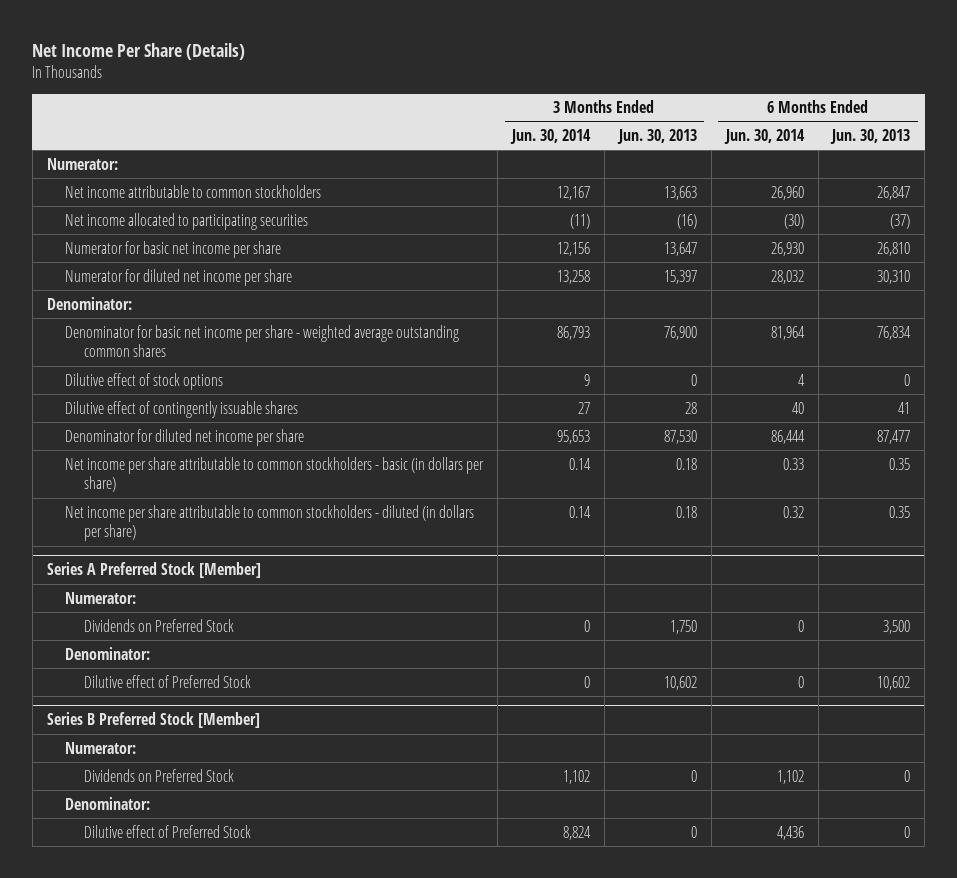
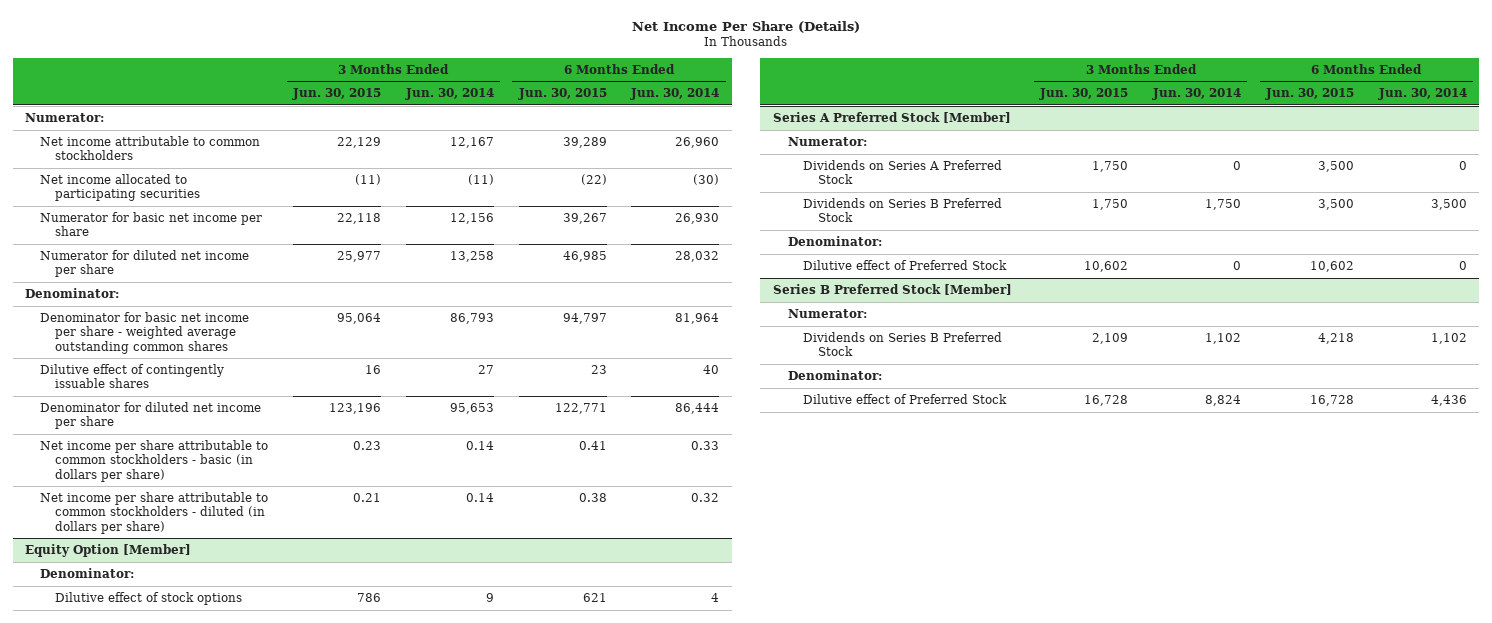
- | 3 Months Ended Jun. 30, 2014 | 3 Months Ended Jun. 30, 2013 | 6 Months Ended Jun. 30, 2014 | 6 Months Ended Jun. 30, 2013
+ | 3 Months Ended Jun. 30, 2015 | 3 Months Ended Jun. 30, 2014 | 6 Months Ended Jun. 30, 2015 | 6 Months Ended Jun. 30, 2014
- Dilutive effect of stock options | 9 | 0 | 4 | 0
+ Equity Option [Member]
+ Denominator:
+ Dilutive effect of stock options | 786 | 9 | 621 | 4
@ Series A Preferred Stock [Member]
- Dividends on Preferred Stock | 0 | 1,750 | 0 | 3,500
+ Dividends on Series A Preferred Stock | 1,750 | 0 | 3,500 | 0
+ Dividends on Series B Preferred Stock | 1,750 | 1,750 | 3,500 | 3,500
@ Series B Preferred Stock [Member]
- Dividends on Preferred Stock | 1,102 | 0 | 1,102 | 0
+ Dividends on Series B Preferred Stock | 2,109 | 1,102 | 4,218 | 1,102

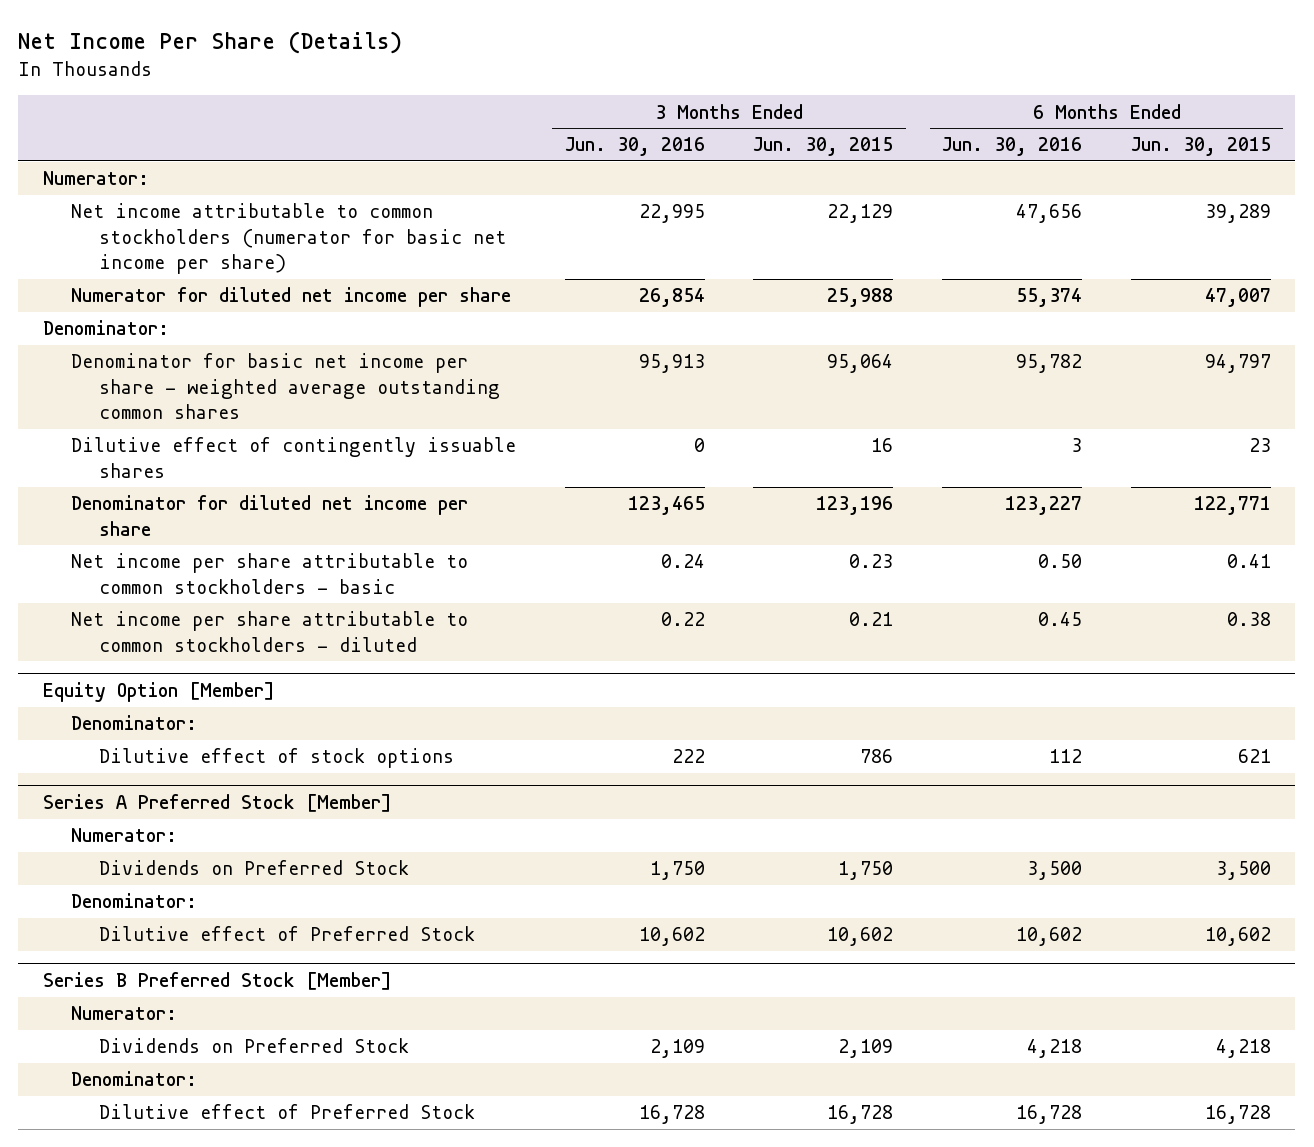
- | 3 Months Ended Jun. 30, 2015 | 3 Months Ended Jun. 30, 2014 | 6 Months Ended Jun. 30, 2015 | 6 Months Ended Jun. 30, 2014
+ | 3 Months Ended Jun. 30, 2016 | 3 Months Ended Jun. 30, 2015 | 6 Months Ended Jun. 30, 2016 | 6 Months Ended Jun. 30, 2015
- Net income attributable to common stockholders | 22,129 | 12,167 | 39,289 | 26,960
- Net income allocated to participating securities | (11) | (11) | (22) | (30)
- Numerator for basic net income per share | 22,118 | 12,156 | 39,267 | 26,930
- Numerator for diluted net income per share | 25,977 | 13,258 | 46,985 | 28,032
+ Net income attributable to common stockholders (numerator for basic net income per share) | 22,995 | 22,129 | 47,656 | 39,289
+ Numerator for diluted net income per share | 26,854 | 25,988 | 55,374 | 47,007
- Net income per share attributable to common stockholders - basic (in dollars per share) | 0.23 | 0.14 | 0.41 | 0.33
- Net income per share attributable to common stockholders - diluted (in dollars per share) | 0.21 | 0.14 | 0.38 | 0.32
+ Net income per share attributable to common stockholders - basic | 0.24 | 0.23 | 0.50 | 0.41
+ Net income per share attributable to common stockholders - diluted | 0.22 | 0.21 | 0.45 | 0.38
@ Series A Preferred Stock [Member]
- Dividends on Series A Preferred Stock | 1,750 | 0 | 3,500 | 0
- Dividends on Series B Preferred Stock | 1,750 | 1,750 | 3,500 | 3,500
+ Dividends on Preferred Stock | 1,750 | 1,750 | 3,500 | 3,500
@ Series B Preferred Stock [Member]
- Dividends on Series B Preferred Stock | 2,109 | 1,102 | 4,218 | 1,102
+ Dividends on Preferred Stock | 2,109 | 2,109 | 4,218 | 4,218

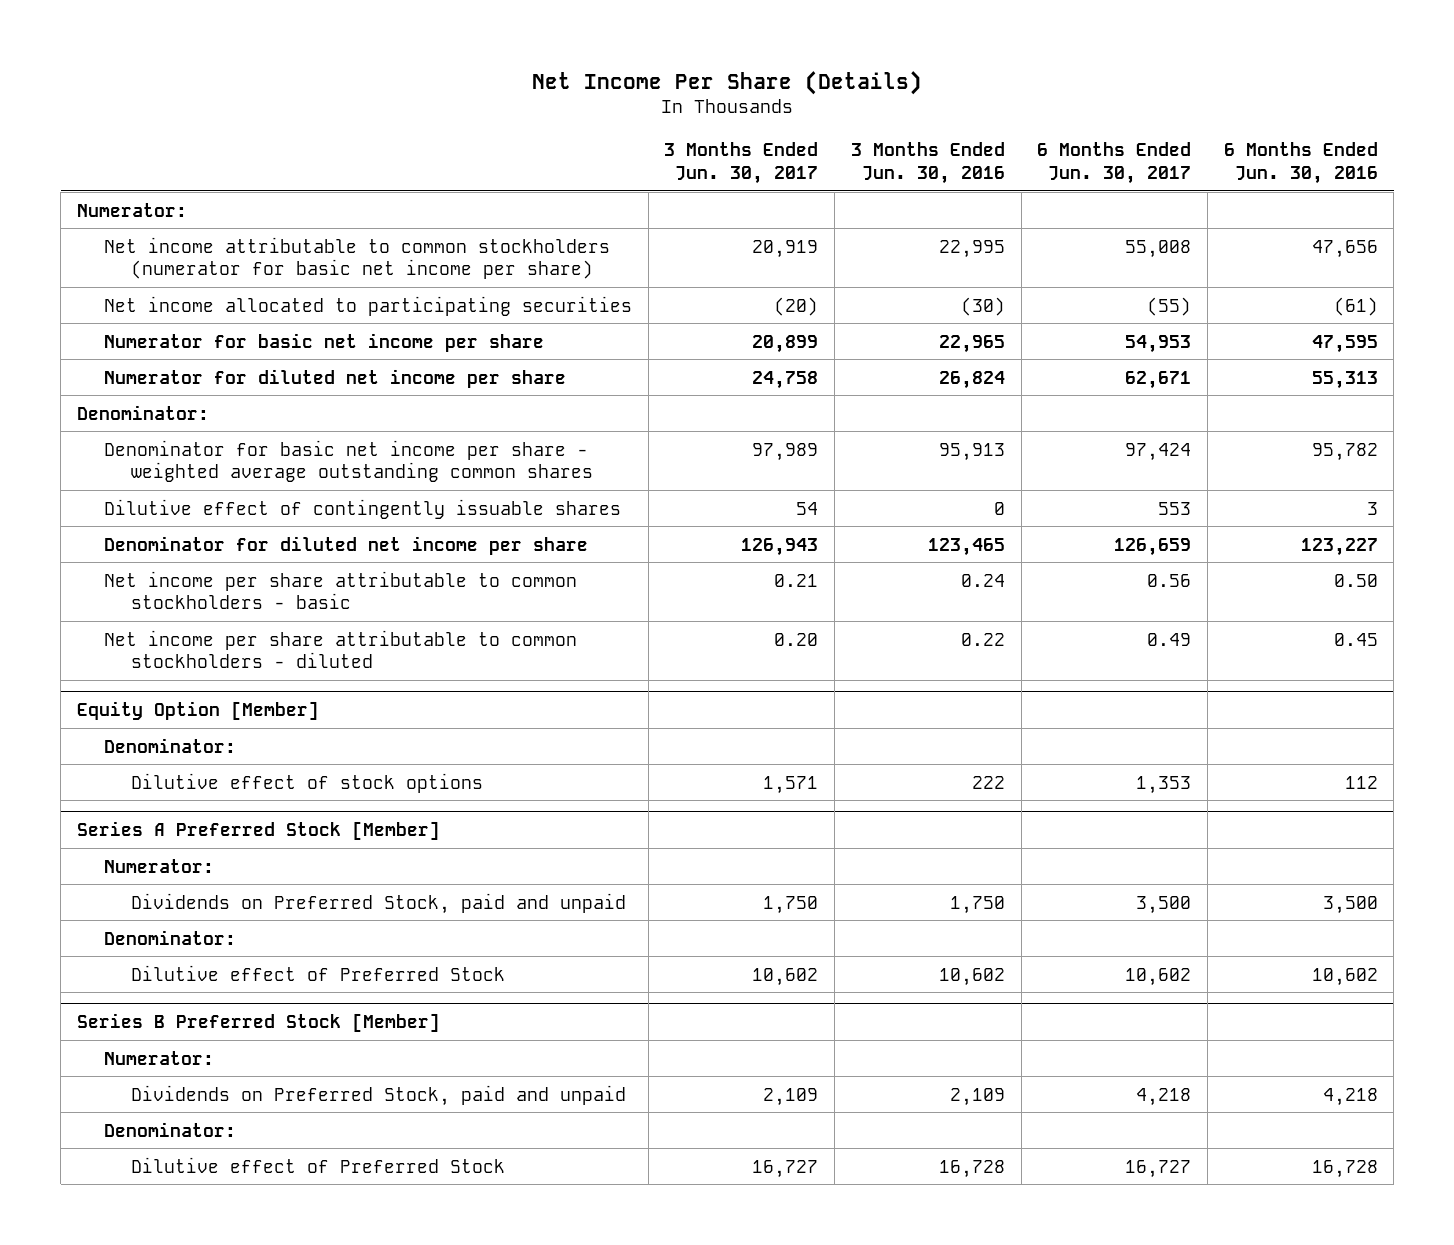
- | 3 Months Ended Jun. 30, 2016 | 3 Months Ended Jun. 30, 2015 | 6 Months Ended Jun. 30, 2016 | 6 Months Ended Jun. 30, 2015
+ | 3 Months Ended Jun. 30, 2017 | 3 Months Ended Jun. 30, 2016 | 6 Months Ended Jun. 30, 2017 | 6 Months Ended Jun. 30, 2016
- Numerator for diluted net income per share | 26,854 | 25,988 | 55,374 | 47,007
+ Net income allocated to participating securities | (20) | (30) | (55) | (61)
+ Numerator for basic net income per share | 20,899 | 22,965 | 54,953 | 47,595
+ Numerator for diluted net income per share | 24,758 | 26,824 | 62,671 | 55,313
@ Series A Preferred Stock [Member]
- Dividends on Preferred Stock | 1,750 | 1,750 | 3,500 | 3,500
+ Dividends on Preferred Stock, paid and unpaid | 1,750 | 1,750 | 3,500 | 3,500
@ Series B Preferred Stock [Member]
- Dividends on Preferred Stock | 2,109 | 2,109 | 4,218 | 4,218
+ Dividends on Preferred Stock, paid and unpaid | 2,109 | 2,109 | 4,218 | 4,218

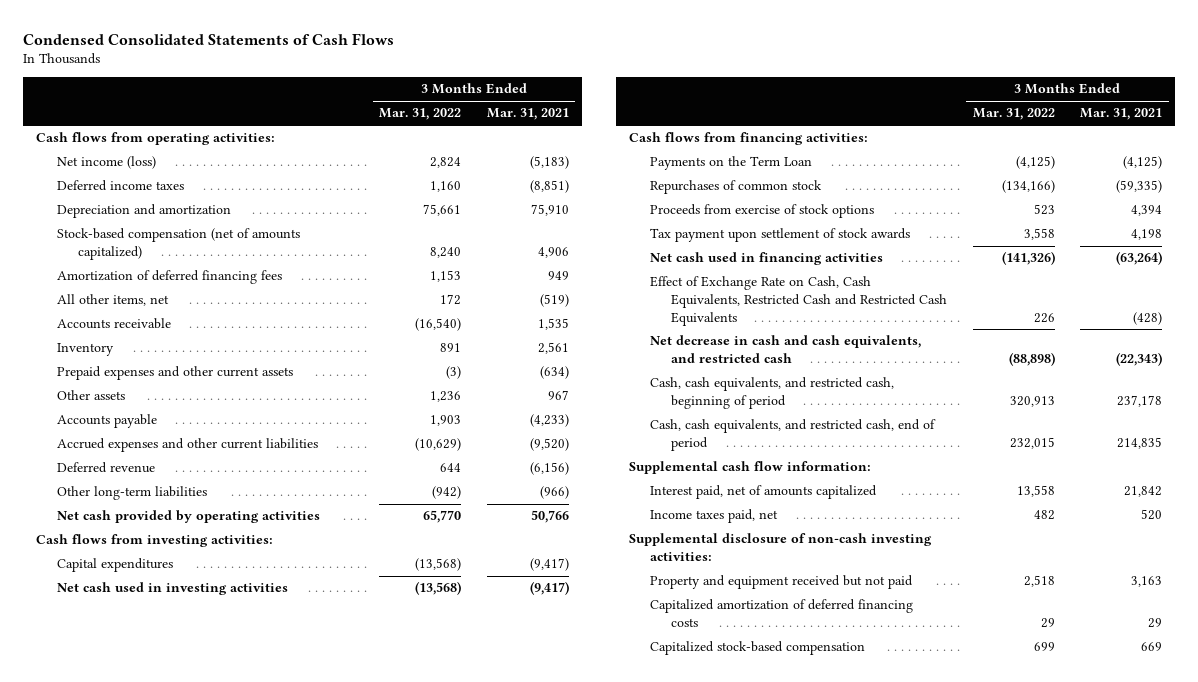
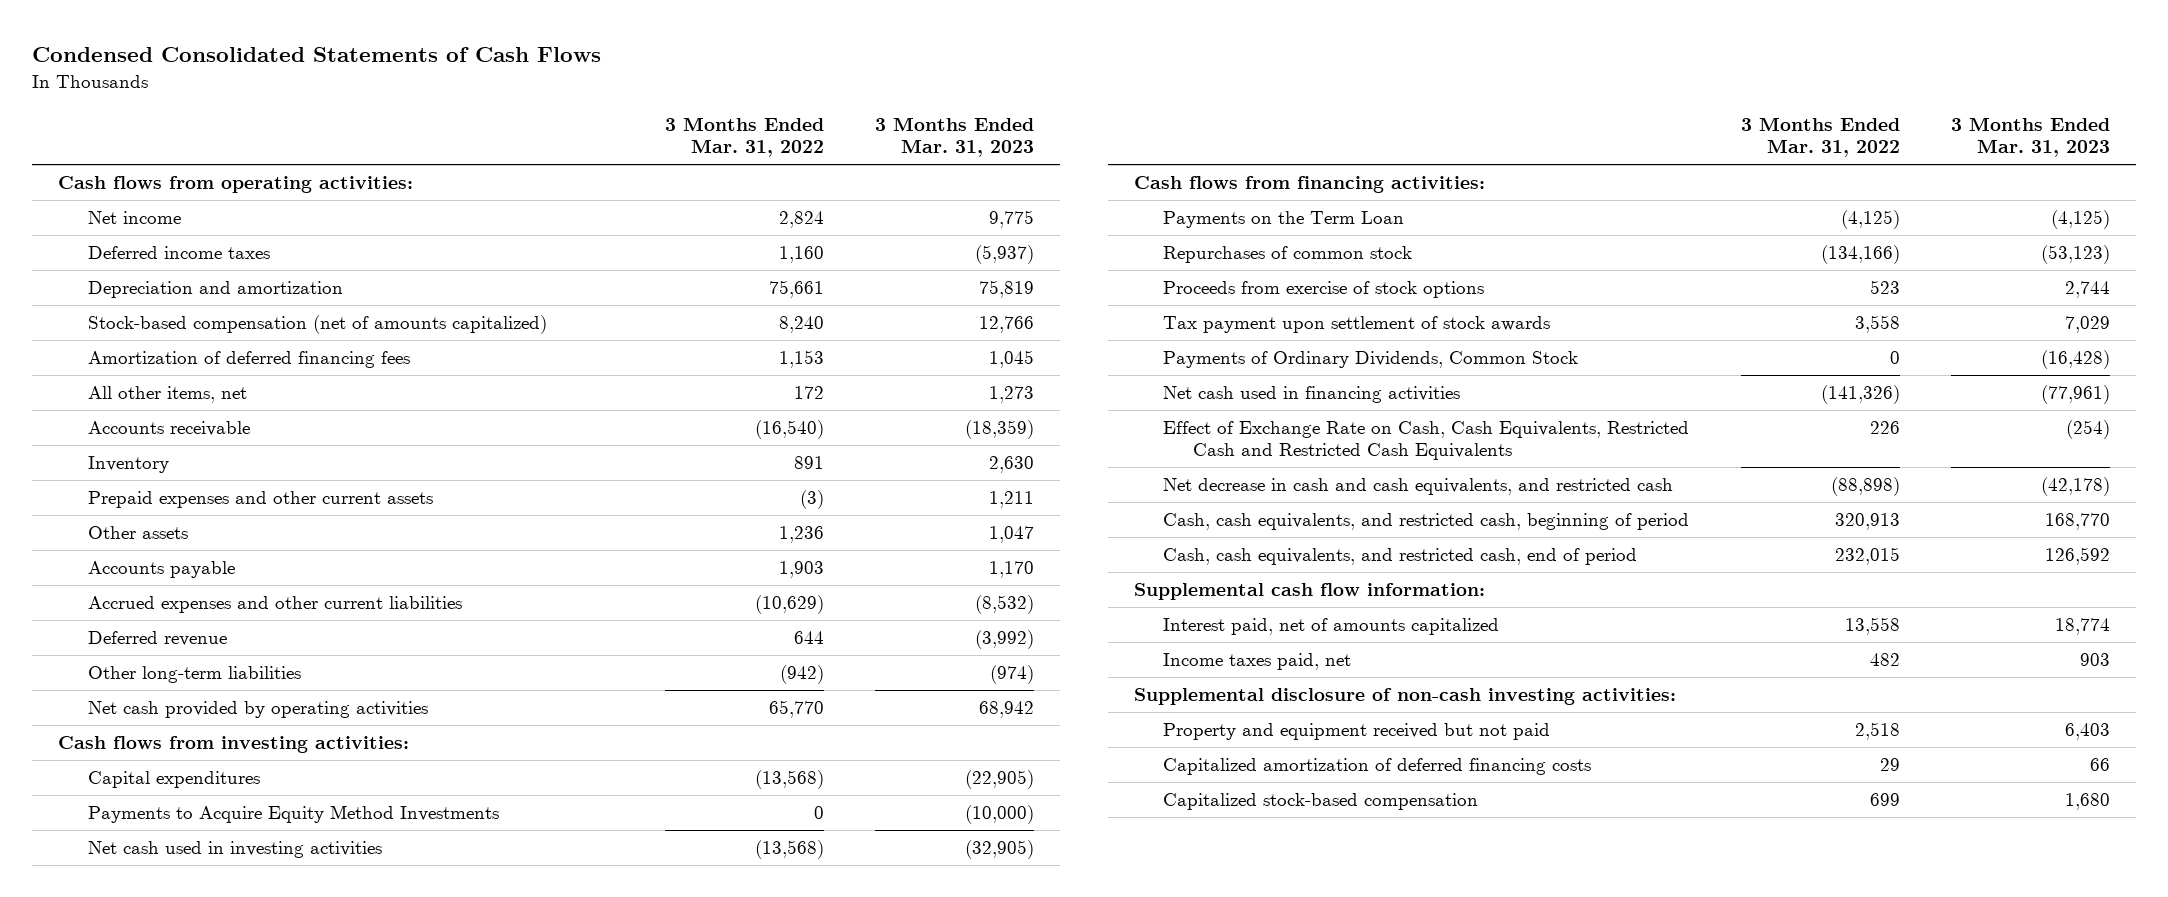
- | 3 Months Ended Mar. 31, 2022 | 3 Months Ended Mar. 31, 2021
+ | 3 Months Ended Mar. 31, 2022 | 3 Months Ended Mar. 31, 2023
- Net income (loss) | 2,824 | (5,183)
+ Net income | 2,824 | 9,775
+ Payments to Acquire Equity Method Investments | 0 | (10,000)
+ Payments of Ordinary Dividends, Common Stock | 0 | (16,428)

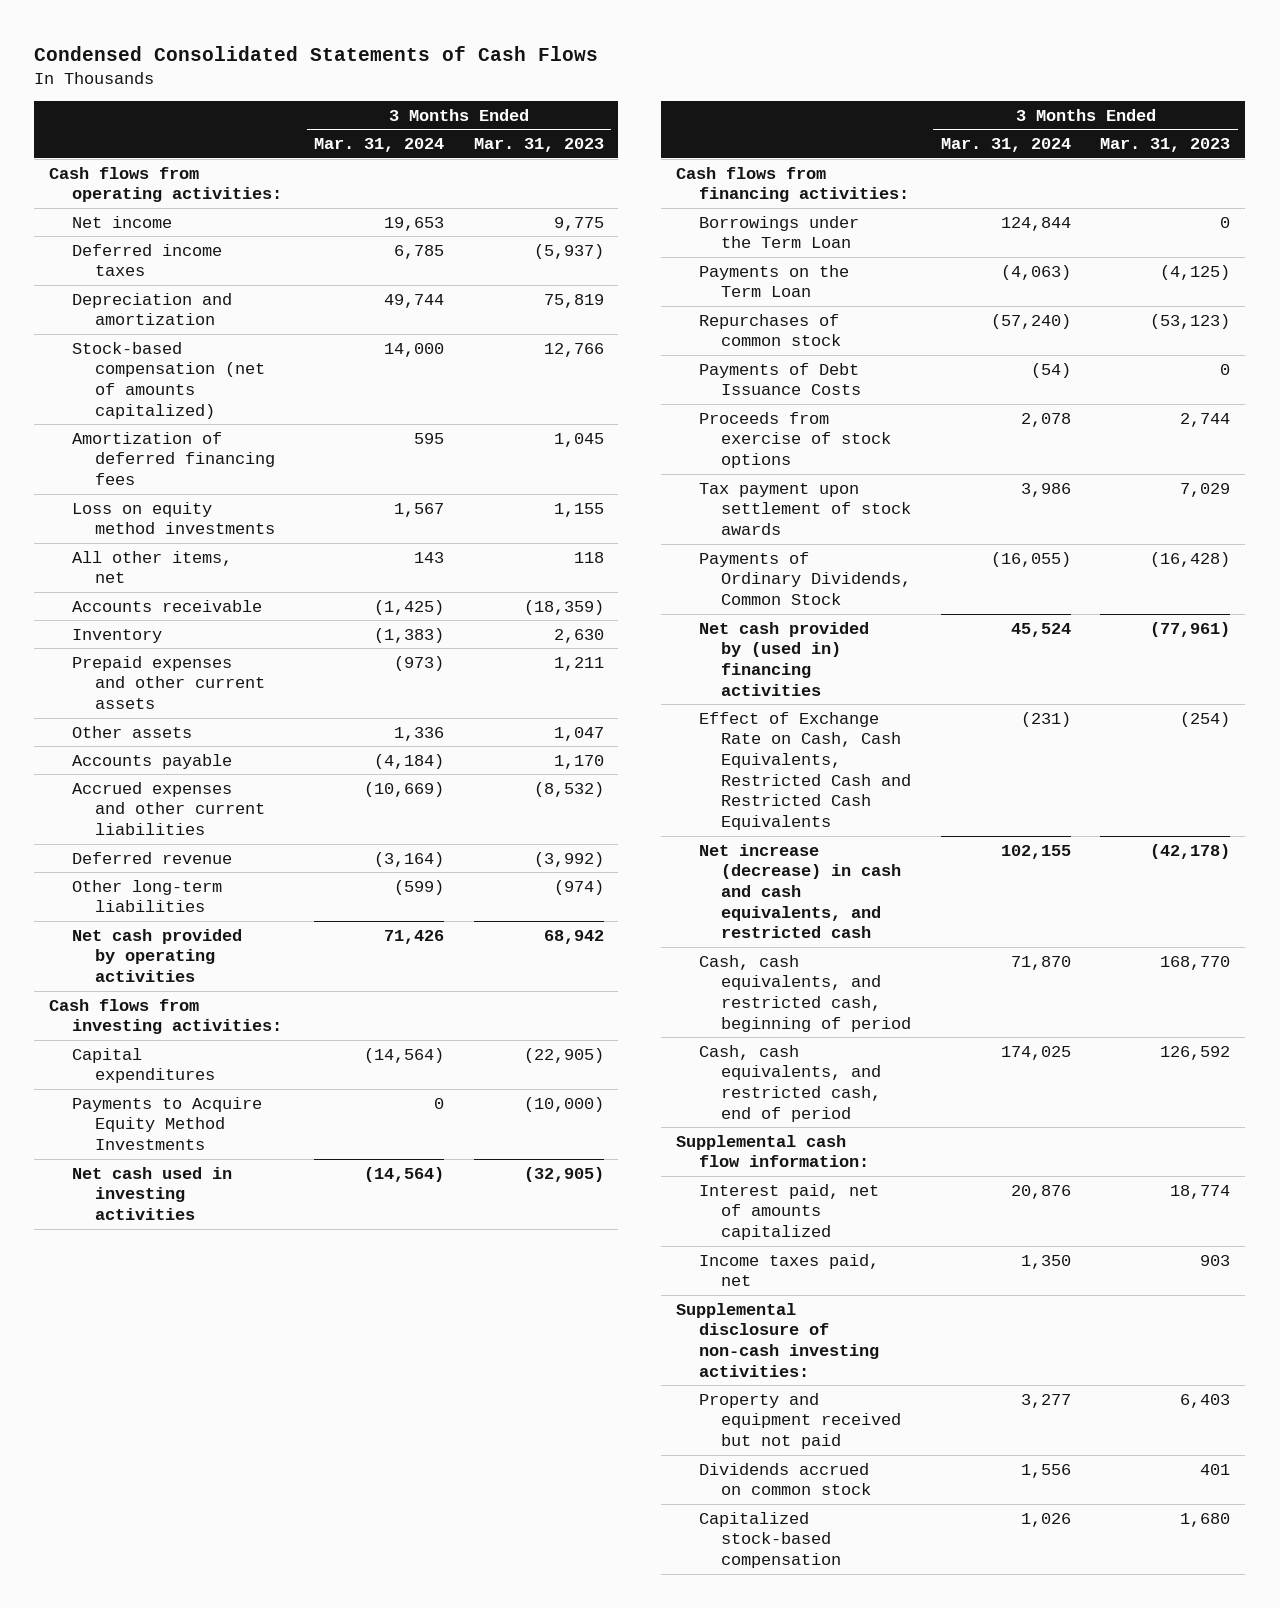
- | 3 Months Ended Mar. 31, 2022 | 3 Months Ended Mar. 31, 2023
+ | 3 Months Ended Mar. 31, 2024 | 3 Months Ended Mar. 31, 2023
- All other items, net | 172 | 1,273
+ Loss on equity method investments | 1,567 | 1,155
+ All other items, net | 143 | 118
+ Borrowings under the Term Loan | 124,844 | 0
+ Payments of Debt Issuance Costs | (54) | 0
- Net cash used in financing activities | (141,326) | (77,961)
+ Net cash provided by (used in) financing activities | 45,524 | (77,961)
- Net decrease in cash and cash equivalents, and restricted cash | (88,898) | (42,178)
+ Net increase (decrease) in cash and cash equivalents, and restricted cash | 102,155 | (42,178)
- Capitalized amortization of deferred financing costs | 29 | 66
+ Dividends accrued on common stock | 1,556 | 401

